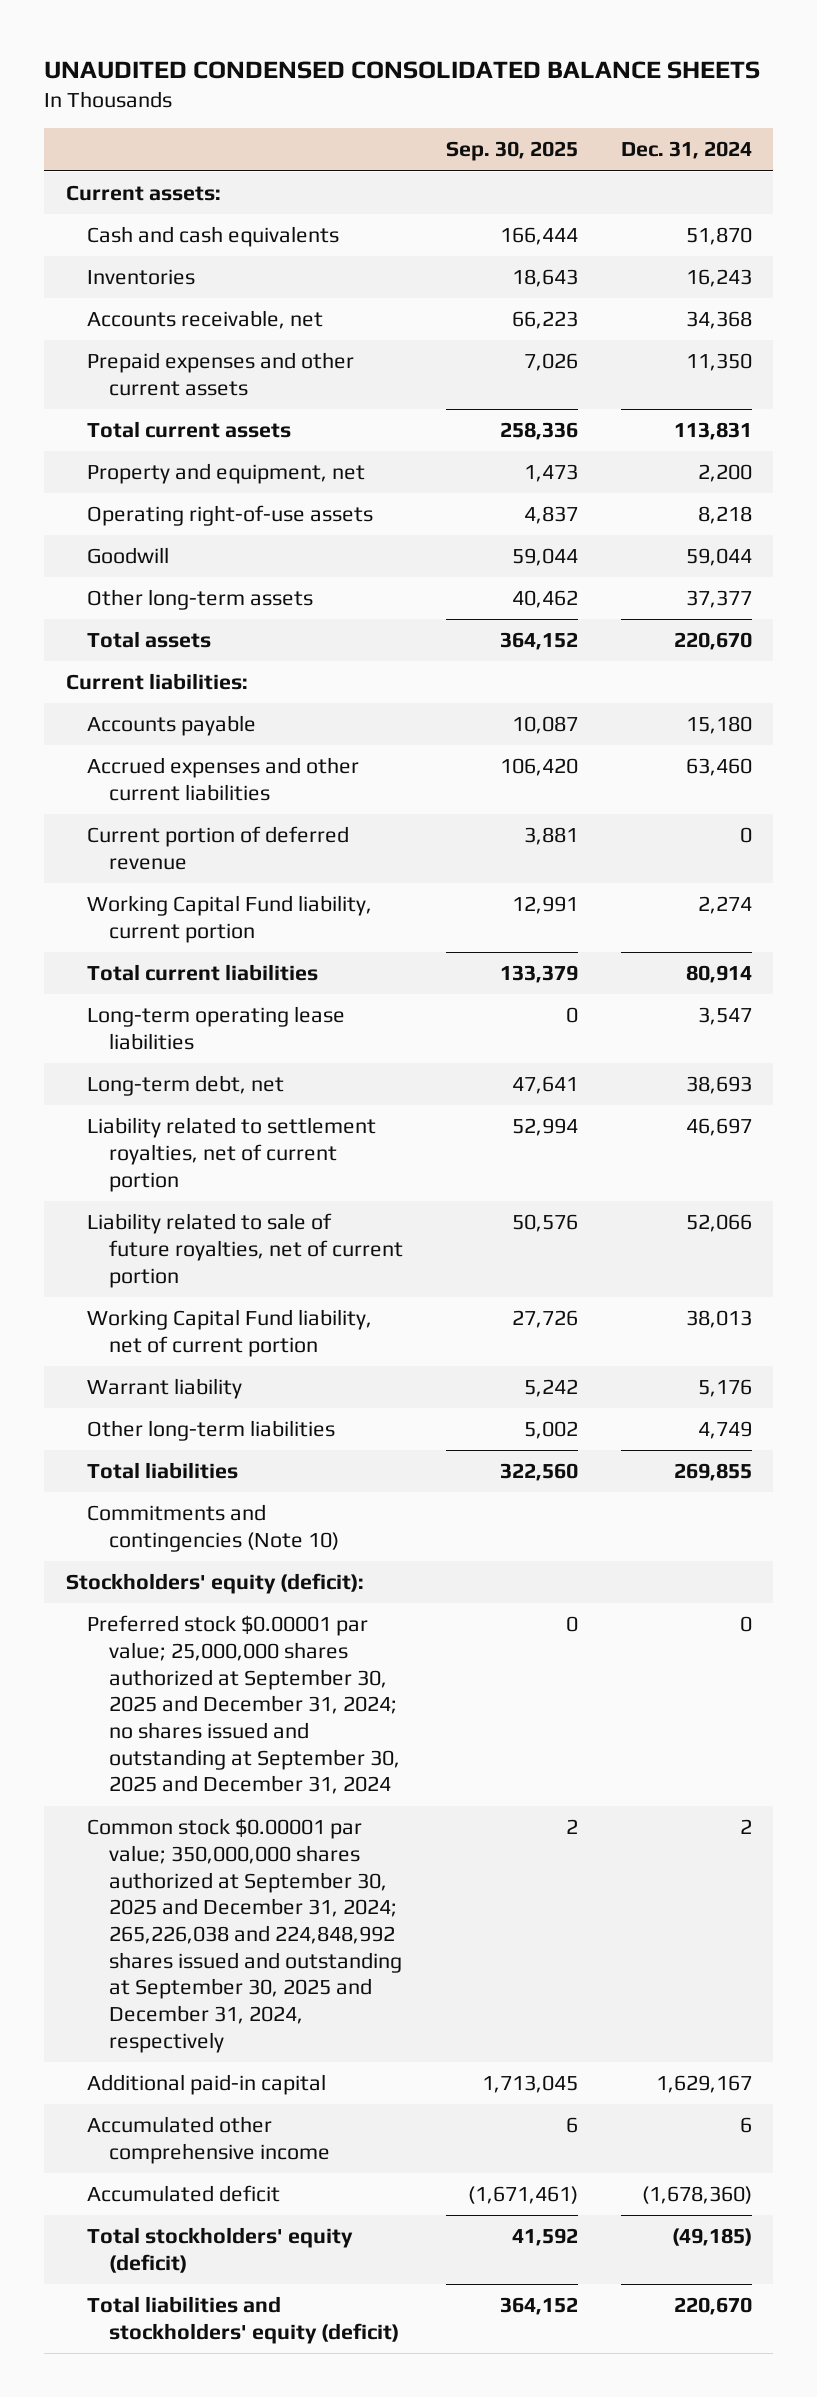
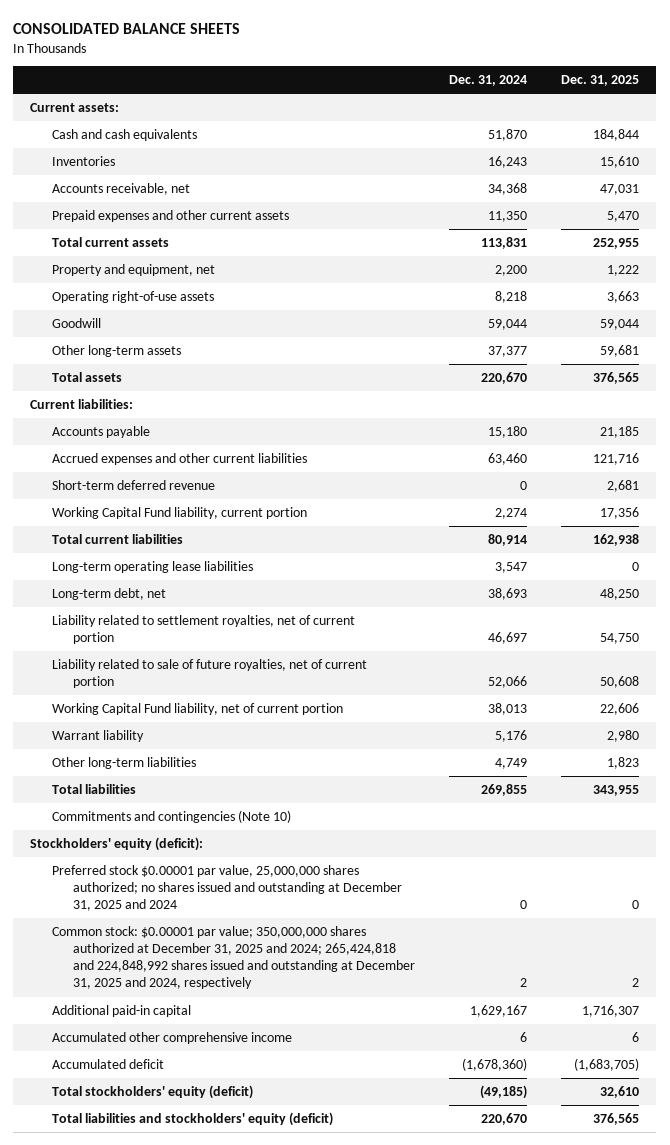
- UNAUDITED CONDENSED CONSOLIDATED BALANCE SHEETS
+ CONSOLIDATED BALANCE SHEETS
- | Sep. 30, 2025 | Dec. 31, 2024
+ | Dec. 31, 2024 | Dec. 31, 2025
- Current portion of deferred revenue | 3,881 | 0
+ Short-term deferred revenue | 0 | 2,681
- Preferred stock $0.00001 par value; 25,000,000 shares authorized at September 30, 2025 and December 31, 2024; no shares issued and outstanding at September 30, 2025 and December 31, 2024 | 0 | 0
- Common stock $0.00001 par value; 350,000,000 shares authorized at September 30, 2025 and December 31, 2024; 265,226,038 and 224,848,992 shares issued and outstanding at September 30, 2025 and December 31, 2024, respectively | 2 | 2
+ Preferred stock $0.00001 par value, 25,000,000 shares authorized; no shares issued and outstanding at December 31, 2025 and 2024 | 0 | 0
+ Common stock: $0.00001 par value; 350,000,000 shares authorized at December 31, 2025 and 2024; 265,424,818 and 224,848,992 shares issued and outstanding at December 31, 2025 and 2024, respectively | 2 | 2

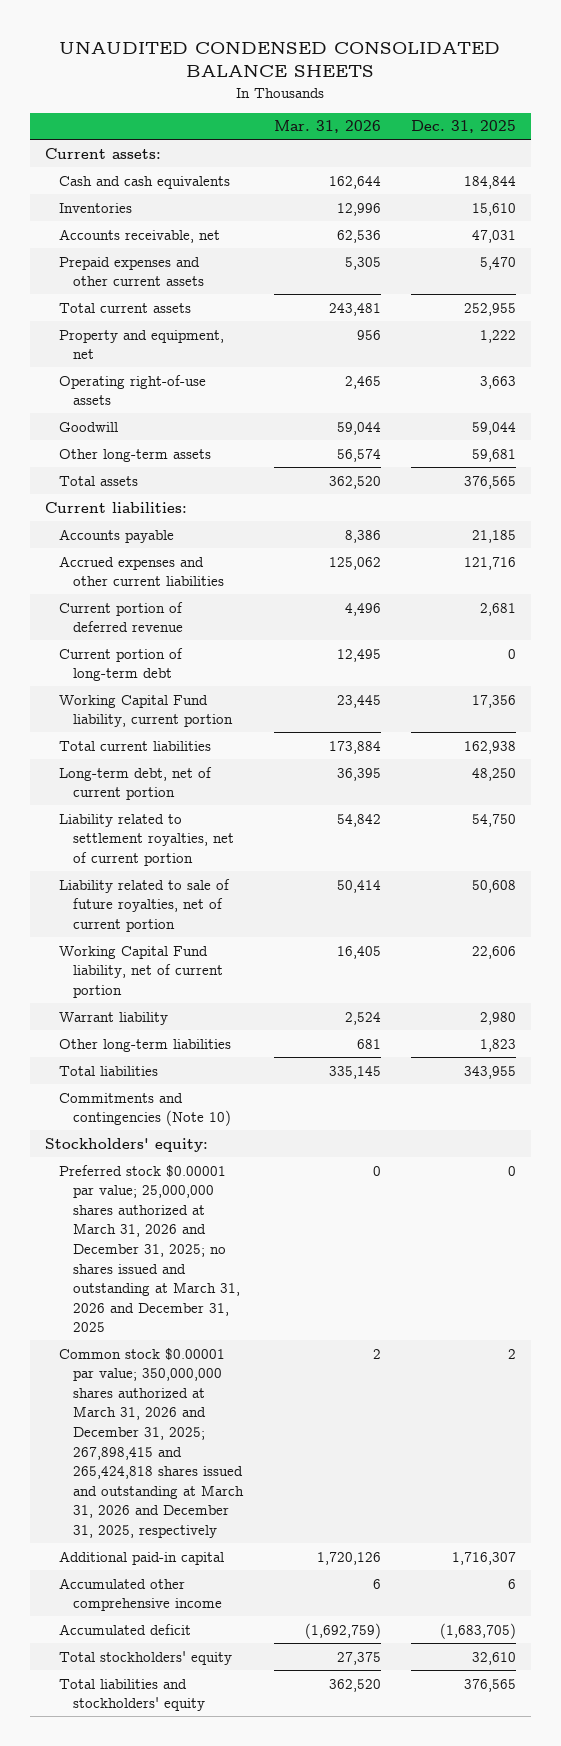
- CONSOLIDATED BALANCE SHEETS
+ UNAUDITED CONDENSED CONSOLIDATED BALANCE SHEETS
- | Dec. 31, 2024 | Dec. 31, 2025
+ | Mar. 31, 2026 | Dec. 31, 2025
- Short-term deferred revenue | 0 | 2,681
+ Current portion of deferred revenue | 4,496 | 2,681
+ Current portion of long-term debt | 12,495 | 0
- Long-term operating lease liabilities | 3,547 | 0
- Long-term debt, net | 38,693 | 48,250
+ Long-term debt, net of current portion | 36,395 | 48,250
- Stockholders' equity (deficit):
- Preferred stock $0.00001 par value, 25,000,000 shares authorized; no shares issued and outstanding at December 31, 2025 and 2024 | 0 | 0
- Common stock: $0.00001 par value; 350,000,000 shares authorized at December 31, 2025 and 2024; 265,424,818 and 224,848,992 shares issued and outstanding at December 31, 2025 and 2024, respectively | 2 | 2
+ Stockholders' equity:
+ Preferred stock $0.00001 par value; 25,000,000 shares authorized at March 31, 2026 and December 31, 2025; no shares issued and outstanding at March 31, 2026 and December 31, 2025 | 0 | 0
+ Common stock $0.00001 par value; 350,000,000 shares authorized at March 31, 2026 and December 31, 2025; 267,898,415 and 265,424,818 shares issued and outstanding at March 31, 2026 and December 31, 2025, respectively | 2 | 2
- Total stockholders' equity (deficit) | (49,185) | 32,610
- Total liabilities and stockholders' equity (deficit) | 220,670 | 376,565
+ Total stockholders' equity | 27,375 | 32,610
+ Total liabilities and stockholders' equity | 362,520 | 376,565

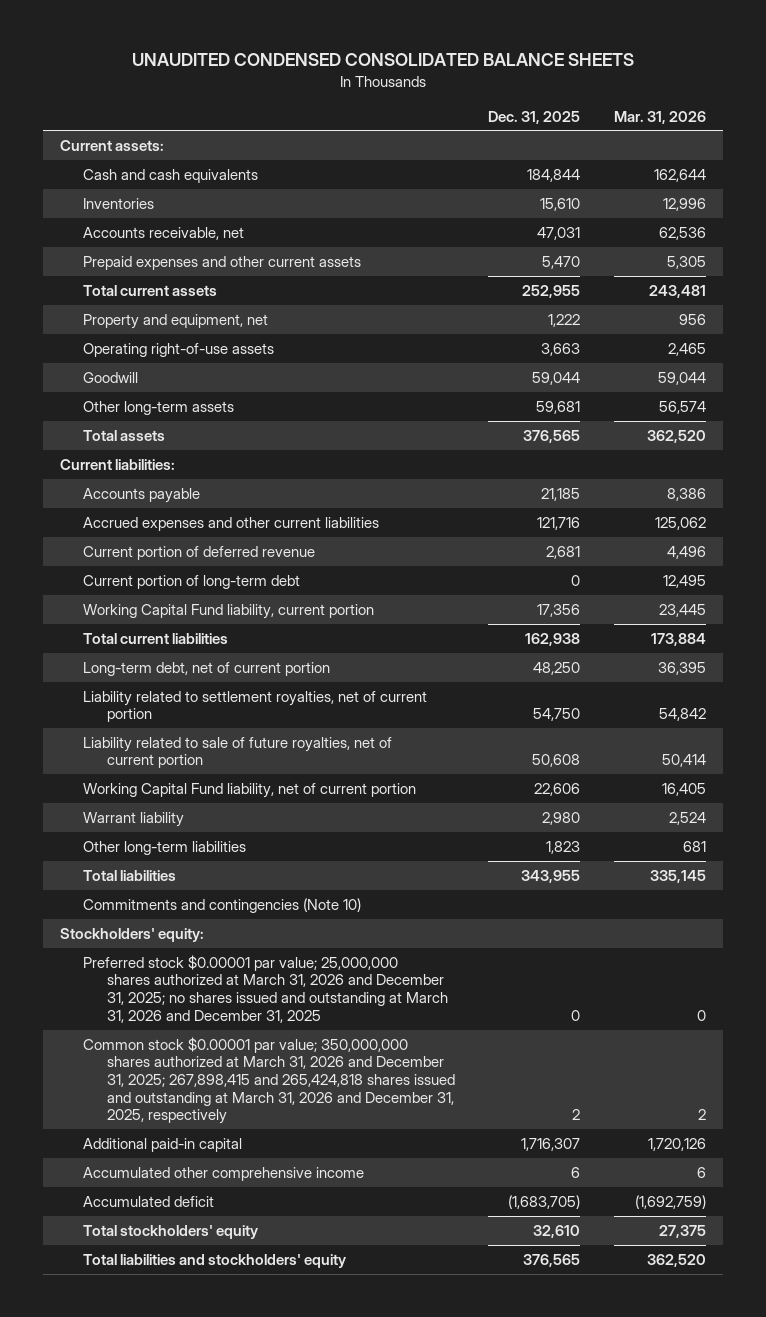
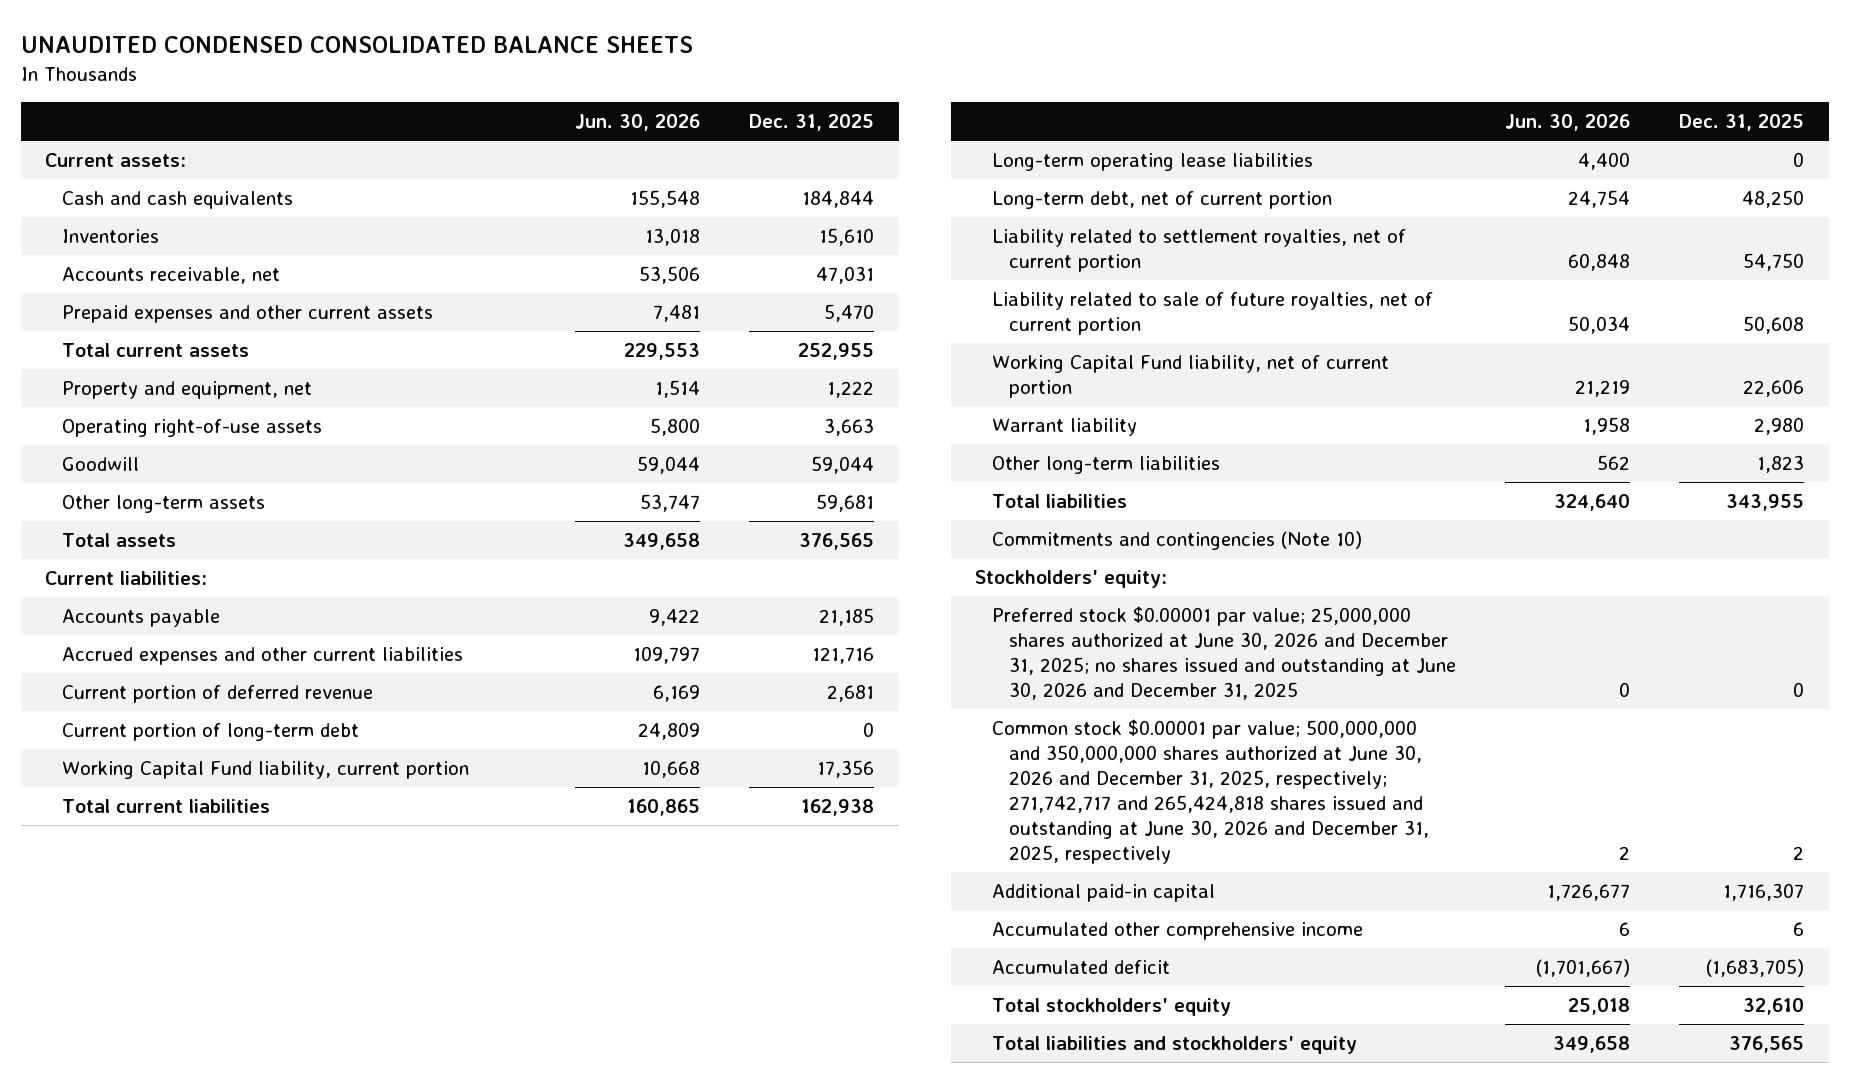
- | Dec. 31, 2025 | Mar. 31, 2026
+ | Jun. 30, 2026 | Dec. 31, 2025
+ Long-term operating lease liabilities | 4,400 | 0
- Preferred stock $0.00001 par value; 25,000,000 shares authorized at March 31, 2026 and December 31, 2025; no shares issued and outstanding at March 31, 2026 and December 31, 2025 | 0 | 0
- Common stock $0.00001 par value; 350,000,000 shares authorized at March 31, 2026 and December 31, 2025; 267,898,415 and 265,424,818 shares issued and outstanding at March 31, 2026 and December 31, 2025, respectively | 2 | 2
+ Preferred stock $0.00001 par value; 25,000,000 shares authorized at June 30, 2026 and December 31, 2025; no shares issued and outstanding at June 30, 2026 and December 31, 2025 | 0 | 0
+ Common stock $0.00001 par value; 500,000,000 and 350,000,000 shares authorized at June 30, 2026 and December 31, 2025, respectively; 271,742,717 and 265,424,818 shares issued and outstanding at June 30, 2026 and December 31, 2025, respectively | 2 | 2

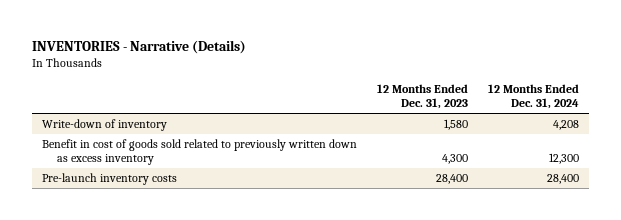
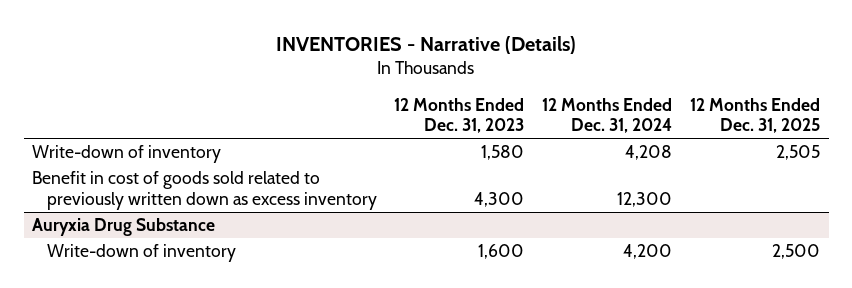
- | 12 Months Ended Dec. 31, 2023 | 12 Months Ended Dec. 31, 2024
+ | 12 Months Ended Dec. 31, 2023 | 12 Months Ended Dec. 31, 2024 | 12 Months Ended Dec. 31, 2025
- Pre-launch inventory costs | 28,400 | 28,400
+ Auryxia Drug Substance
+ Write-down of inventory | 1,600 | 4,200 | 2,500

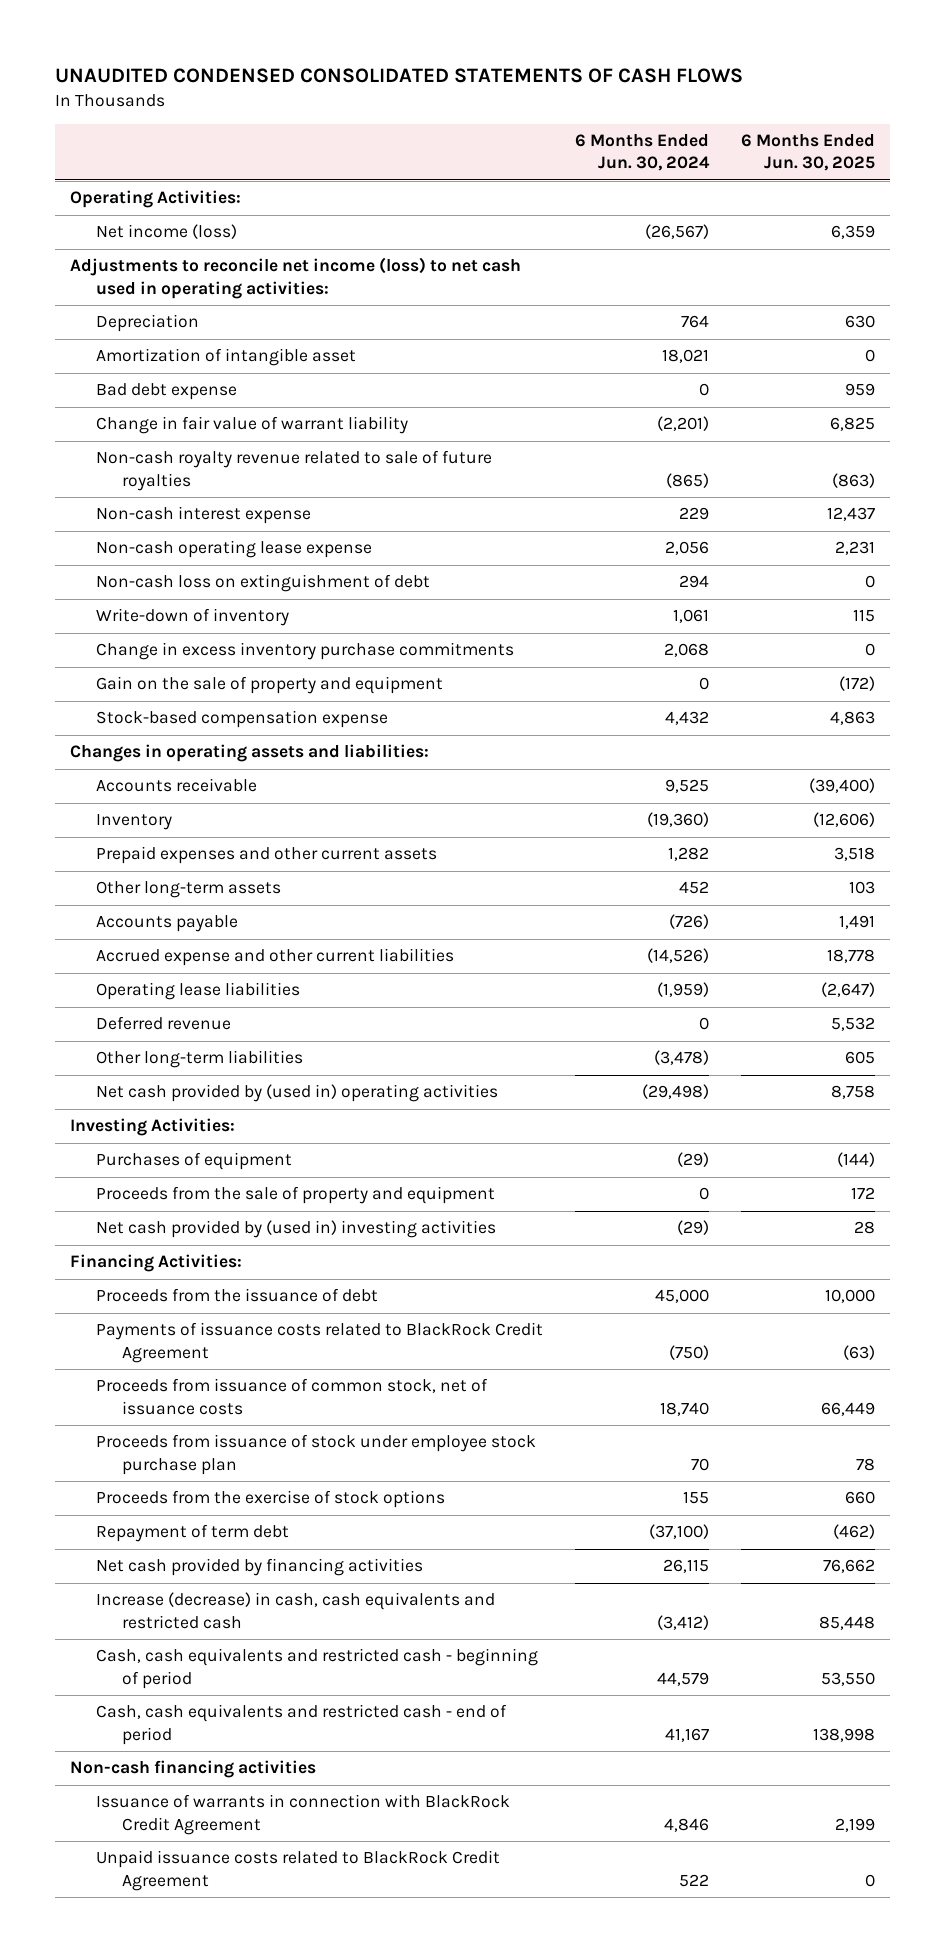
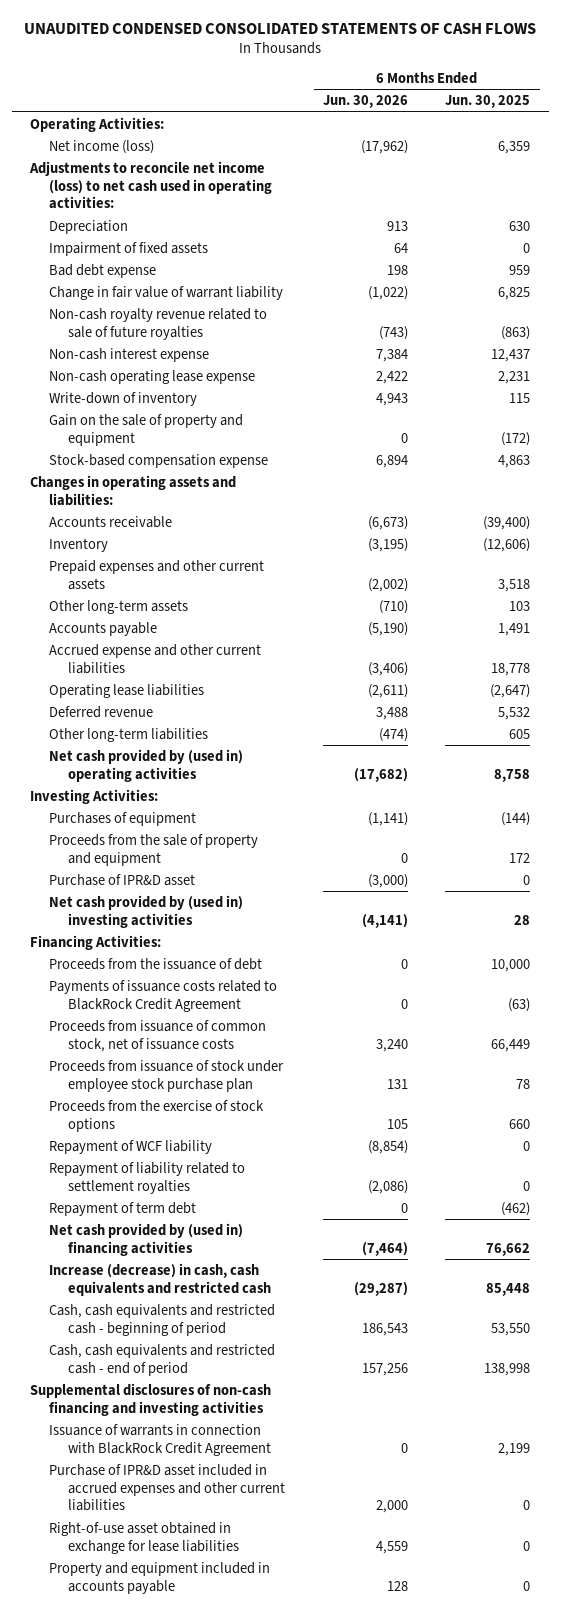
- | 6 Months Ended Jun. 30, 2024 | 6 Months Ended Jun. 30, 2025
+ | 6 Months Ended Jun. 30, 2026 | 6 Months Ended Jun. 30, 2025
- Amortization of intangible asset | 18,021 | 0
+ Impairment of fixed assets | 64 | 0
- Non-cash loss on extinguishment of debt | 294 | 0
- Change in excess inventory purchase commitments | 2,068 | 0
+ Purchase of IPR&D asset | (3,000) | 0
+ Repayment of WCF liability | (8,854) | 0
+ Repayment of liability related to settlement royalties | (2,086) | 0
- Net cash provided by financing activities | 26,115 | 76,662
+ Net cash provided by (used in) financing activities | (7,464) | 76,662
- Non-cash financing activities
+ Supplemental disclosures of non-cash financing and investing activities
- Unpaid issuance costs related to BlackRock Credit Agreement | 522 | 0
+ Purchase of IPR&D asset included in accrued expenses and other current liabilities | 2,000 | 0
+ Right-of-use asset obtained in exchange for lease liabilities | 4,559 | 0
+ Property and equipment included in accounts payable | 128 | 0

